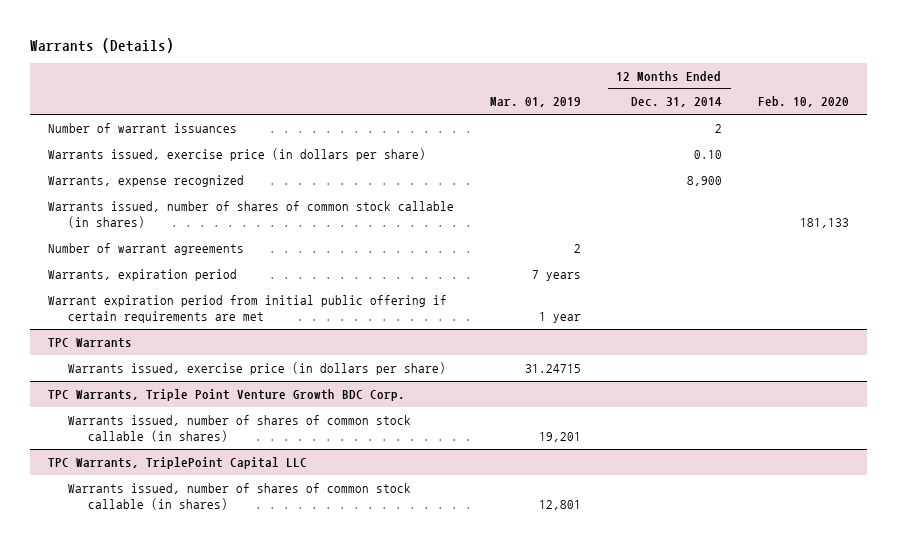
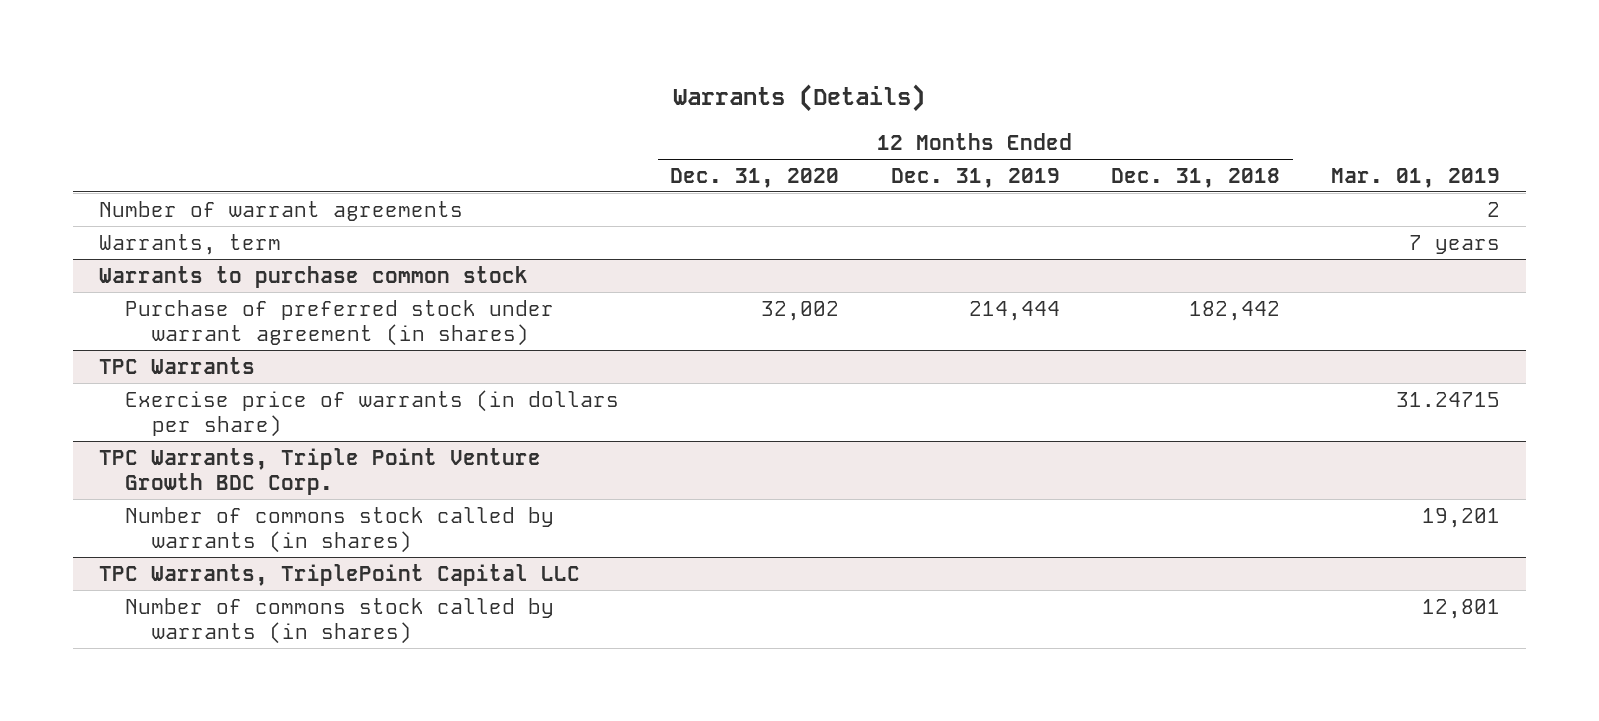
- | Mar. 01, 2019 | 12 Months Ended Dec. 31, 2014 | Feb. 10, 2020
+ | 12 Months Ended Dec. 31, 2020 | 12 Months Ended Dec. 31, 2019 | 12 Months Ended Dec. 31, 2018 | Mar. 01, 2019
- Number of warrant issuances | | 2 |
- Warrants issued, exercise price (in dollars per share) | | 0.10 |
- Warrants, expense recognized | | 8,900 |
- Warrants issued, number of shares of common stock callable (in shares) | | | 181,133
- Warrants, expiration period | 7 years | |
- Warrant expiration period from initial public offering if certain requirements are met | 1 year | |
+ Warrants, term | | | | 7 years
+ Warrants to purchase common stock
+ Purchase of preferred stock under warrant agreement (in shares) | 32,002 | 214,444 | 182,442 |
@ TPC Warrants
- Warrants issued, exercise price (in dollars per share) | 31.24715 | |
+ Exercise price of warrants (in dollars per share) | | | | 31.24715
@ TPC Warrants, Triple Point Venture Growth BDC Corp.
- Warrants issued, number of shares of common stock callable (in shares) | 19,201 | |
+ Number of commons stock called by warrants (in shares) | | | | 19,201
@ TPC Warrants, TriplePoint Capital LLC
- Warrants issued, number of shares of common stock callable (in shares) | 12,801 | |
+ Number of commons stock called by warrants (in shares) | | | | 12,801

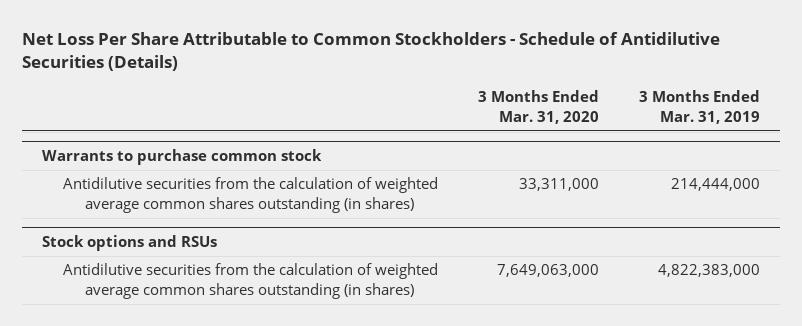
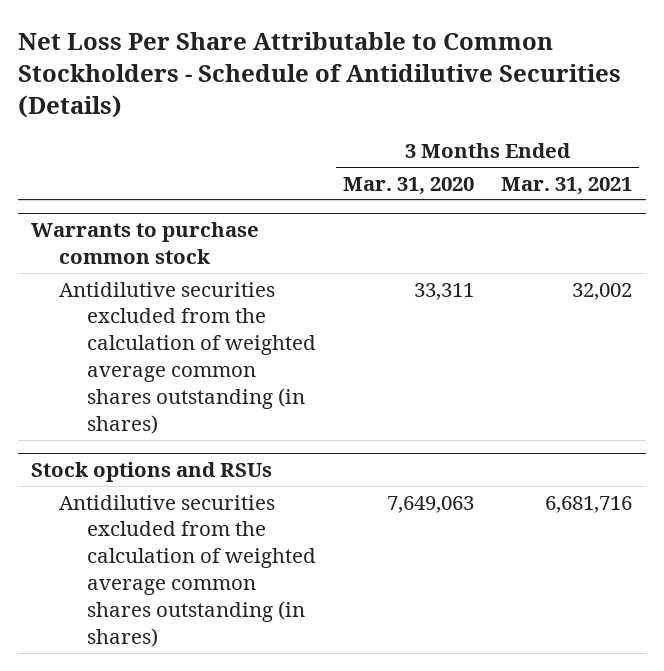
- | 3 Months Ended Mar. 31, 2020 | 3 Months Ended Mar. 31, 2019
+ | 3 Months Ended Mar. 31, 2020 | 3 Months Ended Mar. 31, 2021
@ Warrants to purchase common stock
- Antidilutive securities from the calculation of weighted average common shares outstanding (in shares) | 33,311,000 | 214,444,000
+ Antidilutive securities excluded from the calculation of weighted average common shares outstanding (in shares) | 33,311 | 32,002
@ Stock options and RSUs
- Antidilutive securities from the calculation of weighted average common shares outstanding (in shares) | 7,649,063,000 | 4,822,383,000
+ Antidilutive securities excluded from the calculation of weighted average common shares outstanding (in shares) | 7,649,063 | 6,681,716

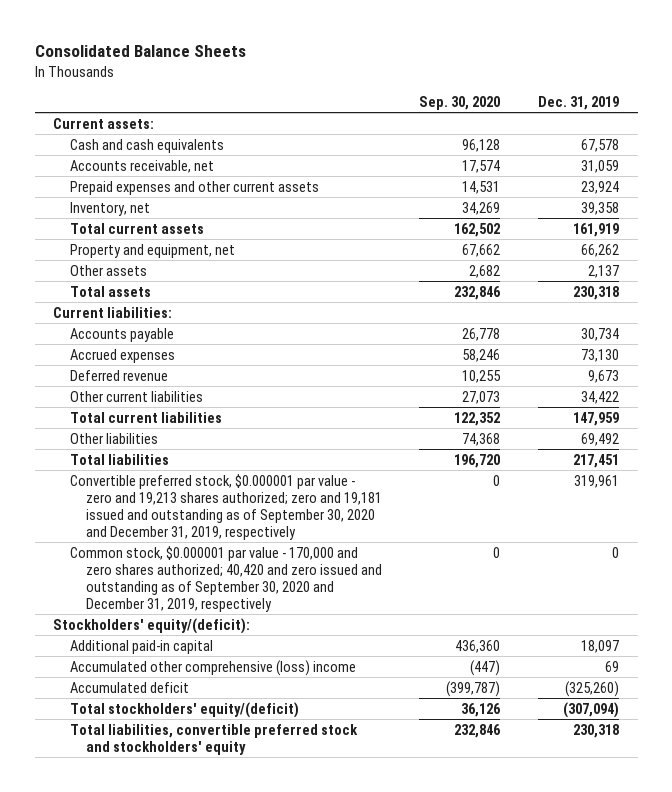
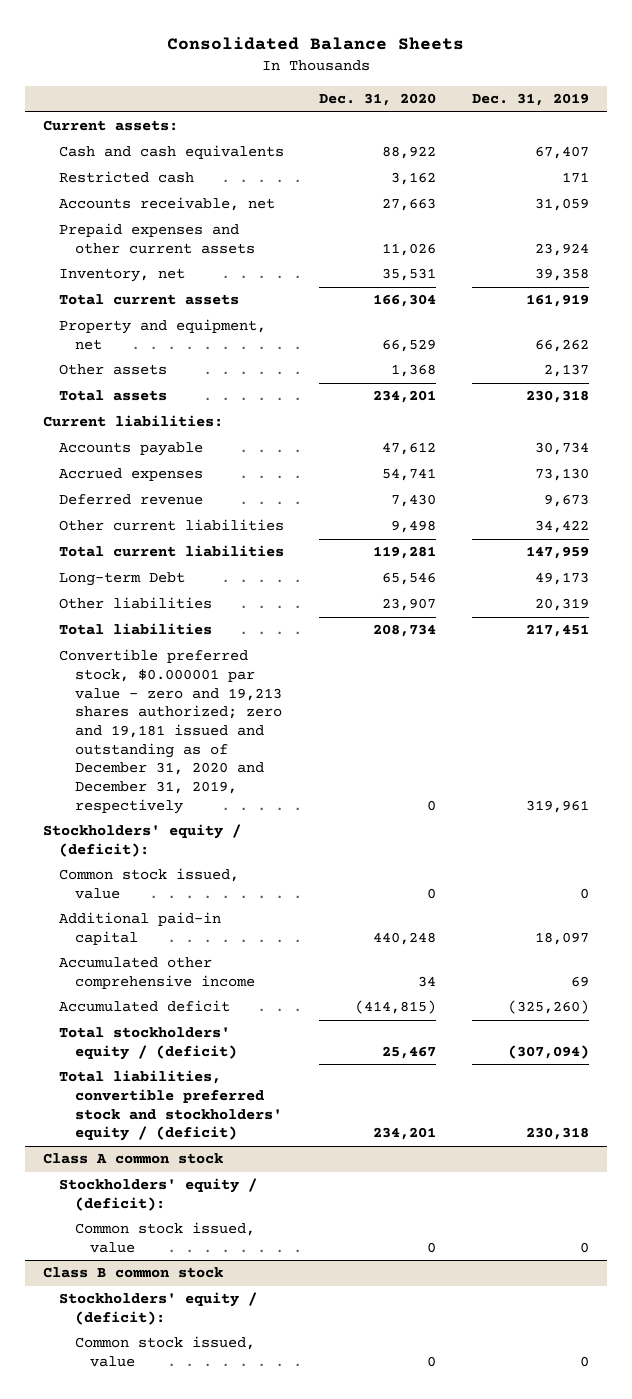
- | Sep. 30, 2020 | Dec. 31, 2019
+ | Dec. 31, 2020 | Dec. 31, 2019
- Cash and cash equivalents | 96,128 | 67,578
+ Cash and cash equivalents | 88,922 | 67,407
+ Restricted cash | 3,162 | 171
- Other liabilities | 74,368 | 69,492
+ Long-term Debt | 65,546 | 49,173
+ Other liabilities | 23,907 | 20,319
- Convertible preferred stock, $0.000001 par value - zero and 19,213 shares authorized; zero and 19,181 issued and outstanding as of September 30, 2020 and December 31, 2019, respectively | 0 | 319,961
- Common stock, $0.000001 par value - 170,000 and zero shares authorized; 40,420 and zero issued and outstanding as of September 30, 2020 and December 31, 2019, respectively | 0 | 0
- Stockholders' equity/(deficit):
+ Convertible preferred stock, $0.000001 par value - zero and 19,213 shares authorized; zero and 19,181 issued and outstanding as of December 31, 2020 and December 31, 2019, respectively | 0 | 319,961
+ Stockholders' equity / (deficit):
+ Common stock issued, value | 0 | 0
- Accumulated other comprehensive (loss) income | (447) | 69
+ Accumulated other comprehensive income | 34 | 69
- Total stockholders' equity/(deficit) | 36,126 | (307,094)
- Total liabilities, convertible preferred stock and stockholders' equity | 232,846 | 230,318
+ Total stockholders' equity / (deficit) | 25,467 | (307,094)
+ Total liabilities, convertible preferred stock and stockholders' equity / (deficit) | 234,201 | 230,318
+ Class A common stock
+ Stockholders' equity / (deficit):
+ Common stock issued, value | 0 | 0
+ Class B common stock
+ Stockholders' equity / (deficit):
+ Common stock issued, value | 0 | 0

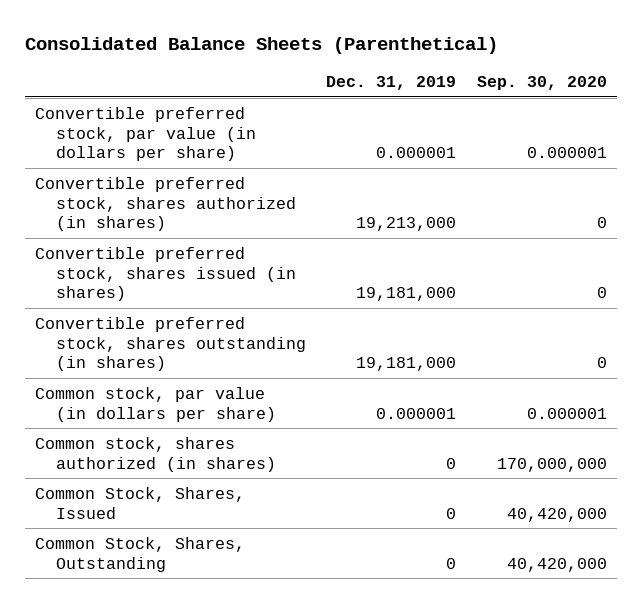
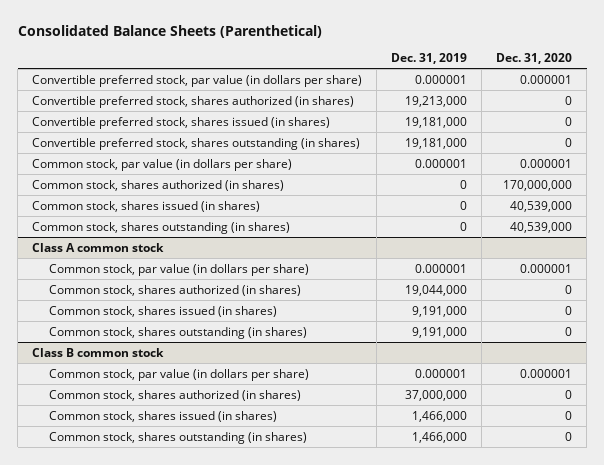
- | Dec. 31, 2019 | Sep. 30, 2020
+ | Dec. 31, 2019 | Dec. 31, 2020
- Common Stock, Shares, Issued | 0 | 40,420,000
- Common Stock, Shares, Outstanding | 0 | 40,420,000
+ Common stock, shares issued (in shares) | 0 | 40,539,000
+ Common stock, shares outstanding (in shares) | 0 | 40,539,000
+ Class A common stock
+ Common stock, par value (in dollars per share) | 0.000001 | 0.000001
+ Common stock, shares authorized (in shares) | 19,044,000 | 0
+ Common stock, shares issued (in shares) | 9,191,000 | 0
+ Common stock, shares outstanding (in shares) | 9,191,000 | 0
+ Class B common stock
+ Common stock, par value (in dollars per share) | 0.000001 | 0.000001
+ Common stock, shares authorized (in shares) | 37,000,000 | 0
+ Common stock, shares issued (in shares) | 1,466,000 | 0
+ Common stock, shares outstanding (in shares) | 1,466,000 | 0

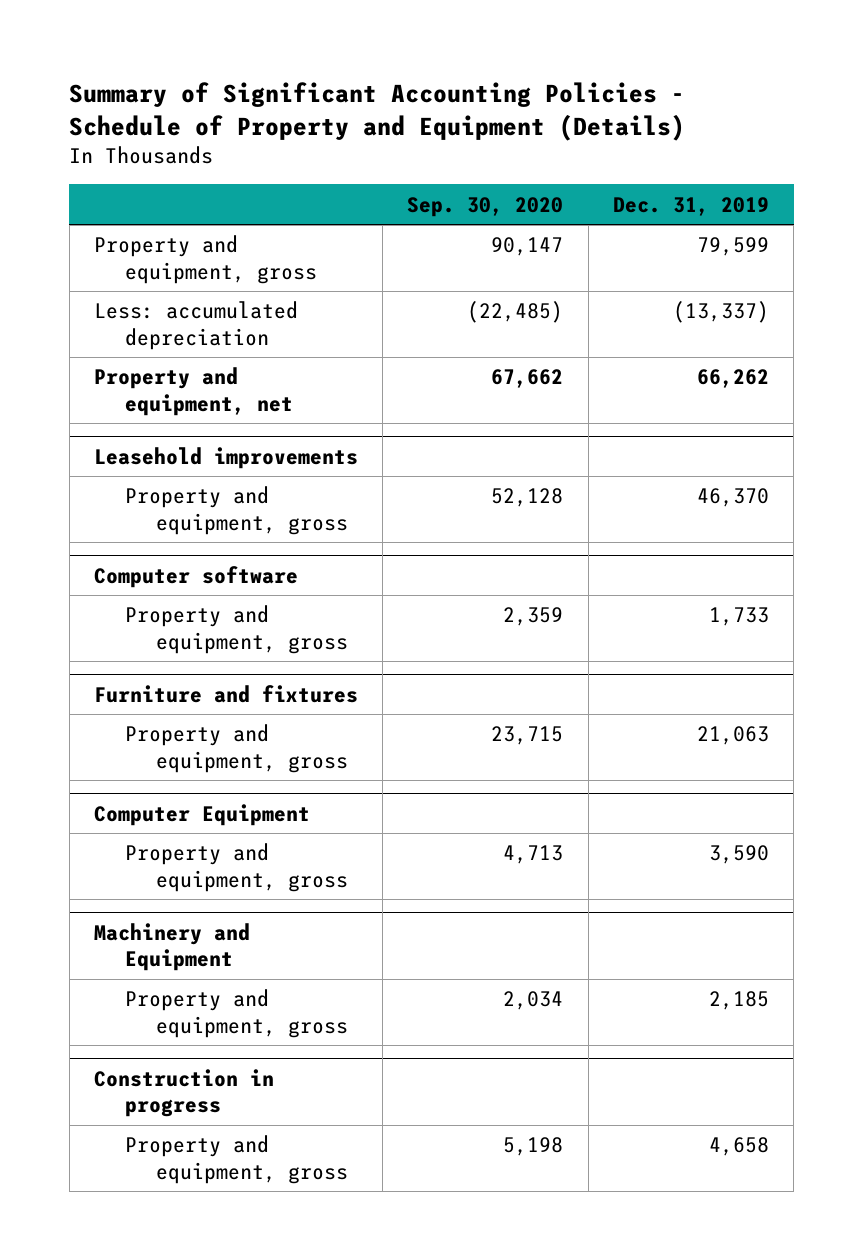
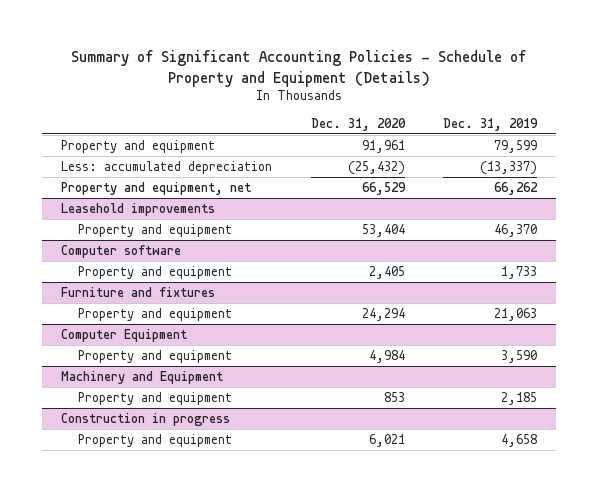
- | Sep. 30, 2020 | Dec. 31, 2019
+ | Dec. 31, 2020 | Dec. 31, 2019
- Property and equipment, gross | 90,147 | 79,599
+ Property and equipment | 91,961 | 79,599
@ Leasehold improvements
- Property and equipment, gross | 52,128 | 46,370
+ Property and equipment | 53,404 | 46,370
@ Computer software
- Property and equipment, gross | 2,359 | 1,733
+ Property and equipment | 2,405 | 1,733
@ Furniture and fixtures
- Property and equipment, gross | 23,715 | 21,063
+ Property and equipment | 24,294 | 21,063
@ Computer Equipment
- Property and equipment, gross | 4,713 | 3,590
+ Property and equipment | 4,984 | 3,590
@ Machinery and Equipment
- Property and equipment, gross | 2,034 | 2,185
+ Property and equipment | 853 | 2,185
@ Construction in progress
- Property and equipment, gross | 5,198 | 4,658
+ Property and equipment | 6,021 | 4,658

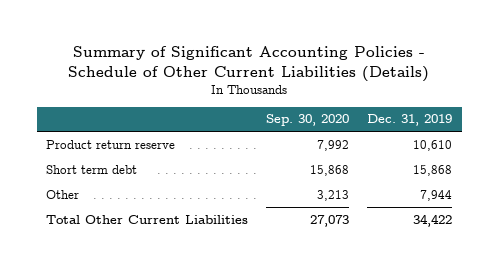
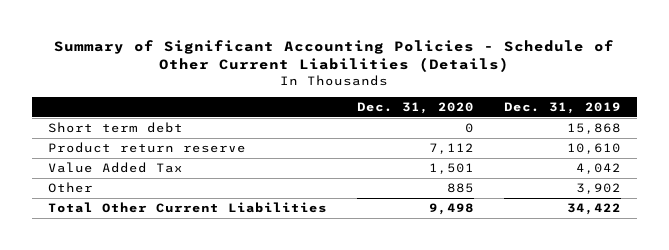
- | Sep. 30, 2020 | Dec. 31, 2019
+ | Dec. 31, 2020 | Dec. 31, 2019
- Other | 3,213 | 7,944
moved down: Product return reserve | 7,112 | 10,610
+ Value Added Tax | 1,501 | 4,042
+ Other | 885 | 3,902

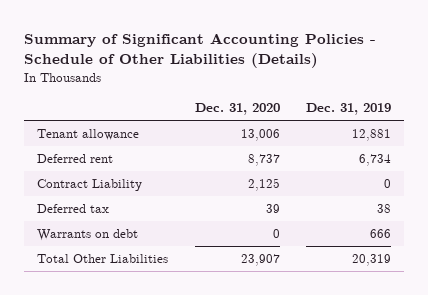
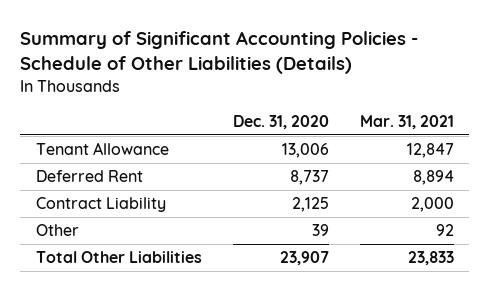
- | Dec. 31, 2020 | Dec. 31, 2019
+ | Dec. 31, 2020 | Mar. 31, 2021
- Tenant allowance | 13,006 | 12,881
- Deferred rent | 8,737 | 6,734
+ Tenant Allowance | 13,006 | 12,847
+ Deferred Rent | 8,737 | 8,894
- Deferred tax | 39 | 38
- Warrants on debt | 0 | 666
+ Other | 39 | 92

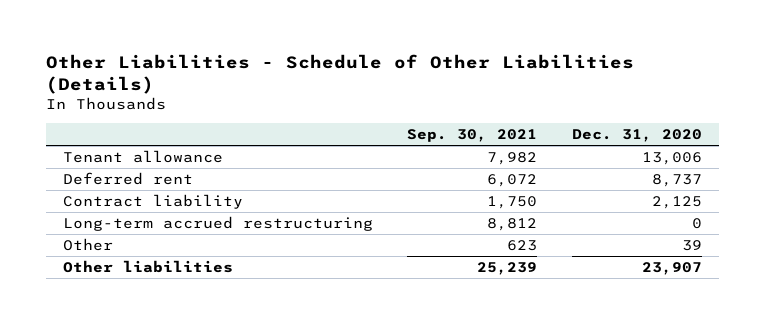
- Summary of Significant Accounting Policies - Schedule of Other Liabilities (Details)
+ Other Liabilities - Schedule of Other Liabilities (Details)
- | Dec. 31, 2020 | Mar. 31, 2021
+ | Sep. 30, 2021 | Dec. 31, 2020
- Tenant Allowance | 13,006 | 12,847
- Deferred Rent | 8,737 | 8,894
- Contract Liability | 2,125 | 2,000
+ Tenant allowance | 7,982 | 13,006
+ Deferred rent | 6,072 | 8,737
+ Contract liability | 1,750 | 2,125
+ Long-term accrued restructuring | 8,812 | 0
- Total Other Liabilities | 23,907 | 23,833
+ Other liabilities | 25,239 | 23,907

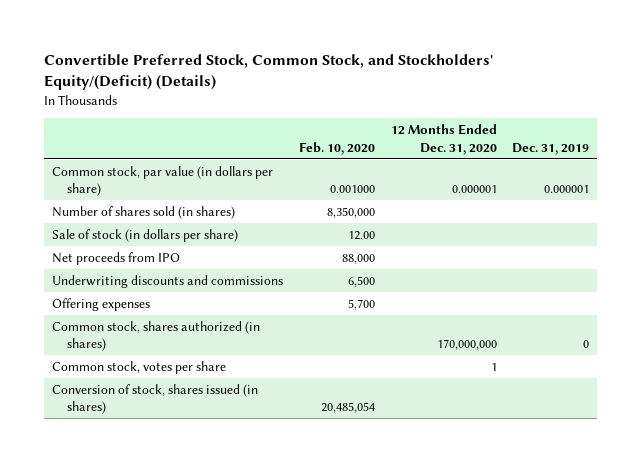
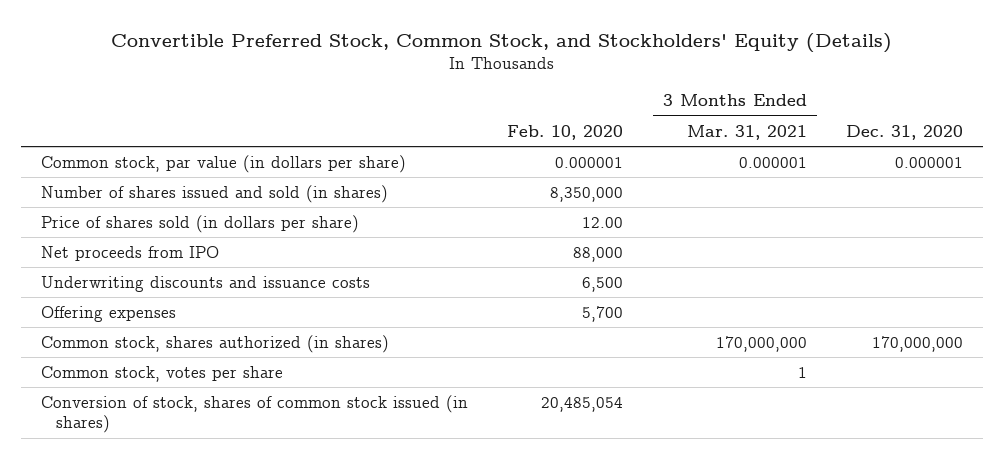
- Convertible Preferred Stock, Common Stock, and Stockholders' Equity/(Deficit) (Details)
+ Convertible Preferred Stock, Common Stock, and Stockholders' Equity (Details)
- | Feb. 10, 2020 | 12 Months Ended Dec. 31, 2020 | Dec. 31, 2019
+ | Feb. 10, 2020 | 3 Months Ended Mar. 31, 2021 | Dec. 31, 2020
- Common stock, par value (in dollars per share) | 0.001000 | 0.000001 | 0.000001
- Number of shares sold (in shares) | 8,350,000 | |
- Sale of stock (in dollars per share) | 12.00 | |
+ Common stock, par value (in dollars per share) | 0.000001 | 0.000001 | 0.000001
+ Number of shares issued and sold (in shares) | 8,350,000 | |
+ Price of shares sold (in dollars per share) | 12.00 | |
- Underwriting discounts and commissions | 6,500 | |
+ Underwriting discounts and issuance costs | 6,500 | |
- Conversion of stock, shares issued (in shares) | 20,485,054 | |
+ Conversion of stock, shares of common stock issued (in shares) | 20,485,054 | |

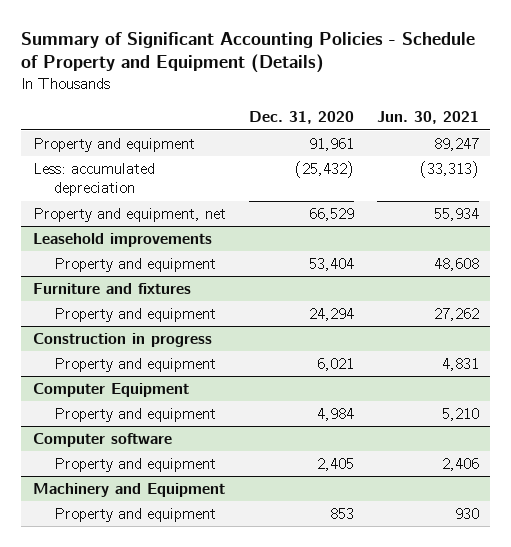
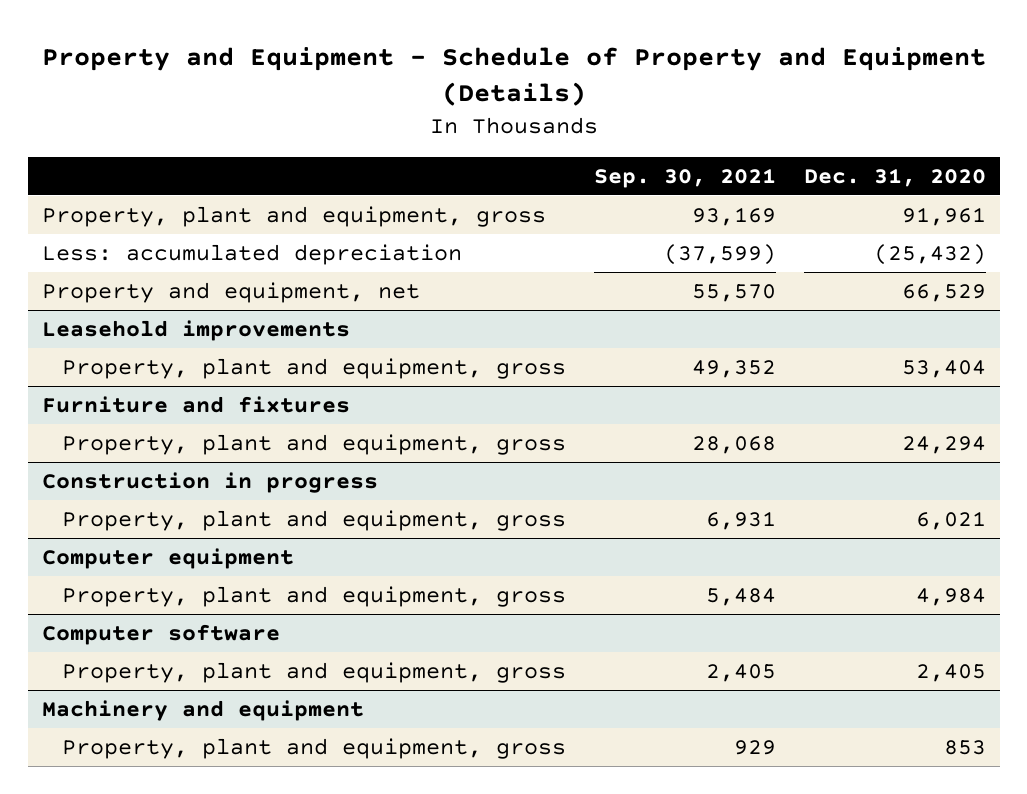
- Summary of Significant Accounting Policies - Schedule of Property and Equipment (Details)
+ Property and Equipment - Schedule of Property and Equipment (Details)
- | Dec. 31, 2020 | Jun. 30, 2021
+ | Sep. 30, 2021 | Dec. 31, 2020
- Property and equipment | 91,961 | 89,247
+ Property, plant and equipment, gross | 93,169 | 91,961
@ Leasehold improvements
- Property and equipment | 53,404 | 48,608
+ Property, plant and equipment, gross | 49,352 | 53,404
@ Furniture and fixtures
- Property and equipment | 24,294 | 27,262
+ Property, plant and equipment, gross | 28,068 | 24,294
@ Construction in progress
- Property and equipment | 6,021 | 4,831
- Computer Equipment
- Property and equipment | 4,984 | 5,210
@ Construction in progress
+ Property, plant and equipment, gross | 6,931 | 6,021
+ Computer equipment
+ Property, plant and equipment, gross | 5,484 | 4,984
@ Computer software
- Property and equipment | 2,405 | 2,406
- Machinery and Equipment
- Property and equipment | 853 | 930
@ Computer software
+ Property, plant and equipment, gross | 2,405 | 2,405
+ Machinery and equipment
+ Property, plant and equipment, gross | 929 | 853

